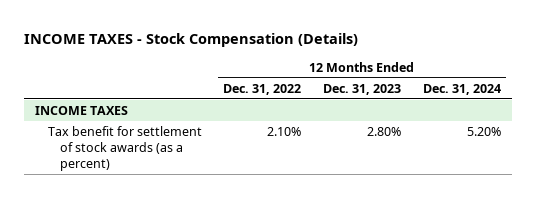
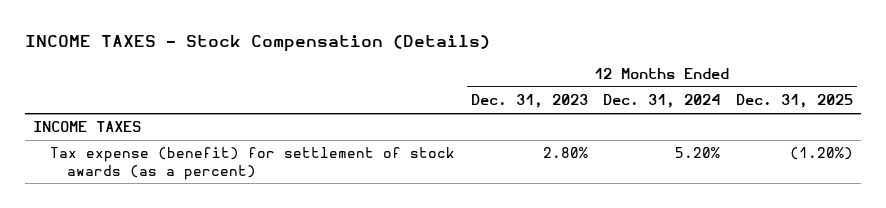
- | 12 Months Ended Dec. 31, 2022 | 12 Months Ended Dec. 31, 2023 | 12 Months Ended Dec. 31, 2024
+ | 12 Months Ended Dec. 31, 2023 | 12 Months Ended Dec. 31, 2024 | 12 Months Ended Dec. 31, 2025
- Tax benefit for settlement of stock awards (as a percent) | 2.10% | 2.80% | 5.20%
+ Tax expense (benefit) for settlement of stock awards (as a percent) | 2.80% | 5.20% | (1.20%)

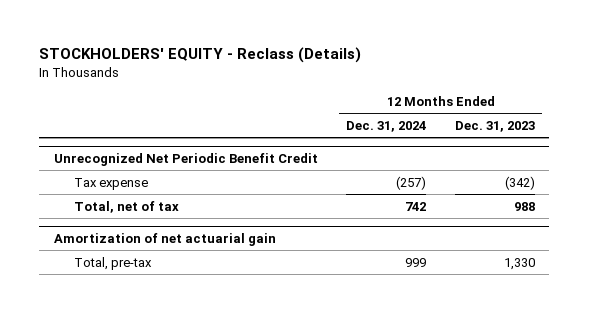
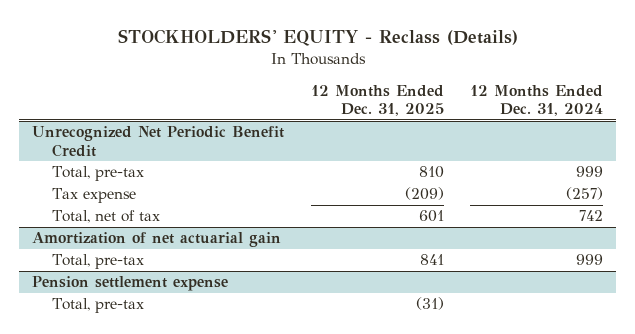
- | 12 Months Ended Dec. 31, 2024 | 12 Months Ended Dec. 31, 2023
+ | 12 Months Ended Dec. 31, 2025 | 12 Months Ended Dec. 31, 2024
@ Unrecognized Net Periodic Benefit Credit
+ Total, pre-tax | 810 | 999
+ Pension settlement expense
+ Total, pre-tax | (31) |

